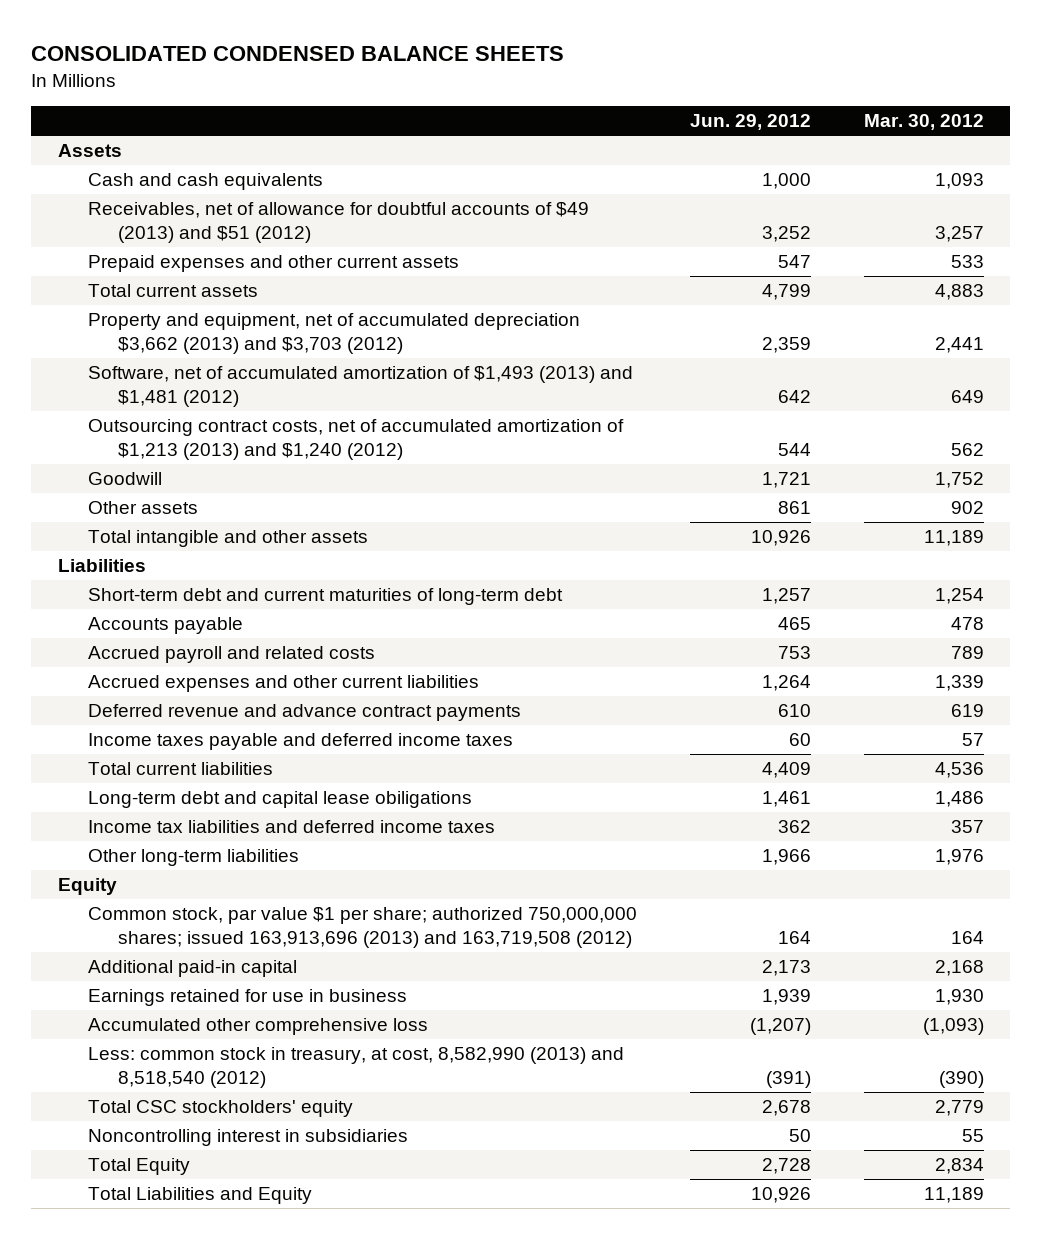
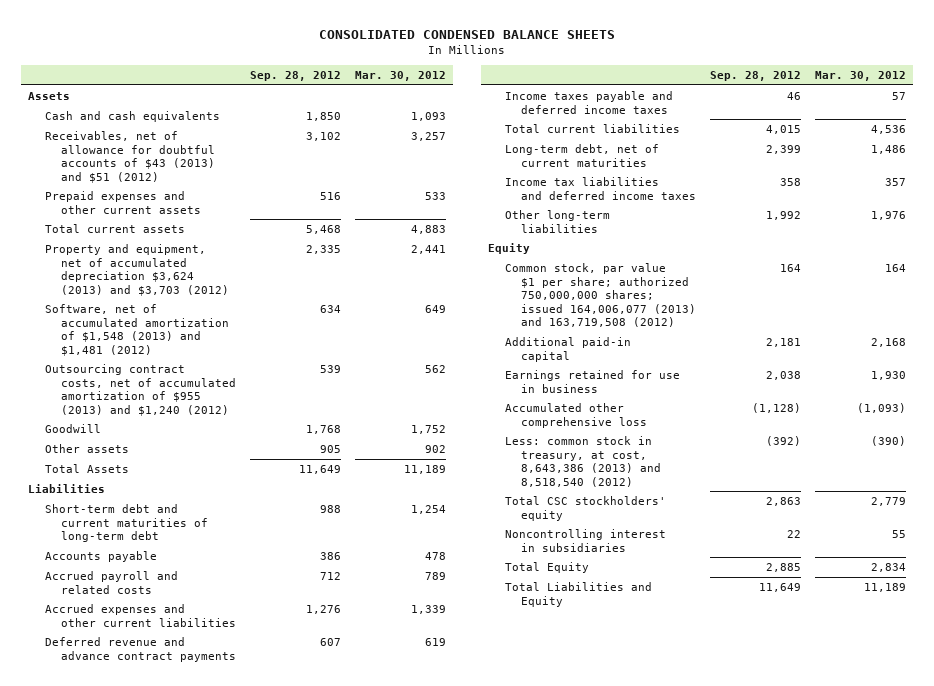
- | Jun. 29, 2012 | Mar. 30, 2012
+ | Sep. 28, 2012 | Mar. 30, 2012
- Receivables, net of allowance for doubtful accounts of $49 (2013) and $51 (2012) | 3,252 | 3,257
+ Receivables, net of allowance for doubtful accounts of $43 (2013) and $51 (2012) | 3,102 | 3,257
- Property and equipment, net of accumulated depreciation $3,662 (2013) and $3,703 (2012) | 2,359 | 2,441
- Software, net of accumulated amortization of $1,493 (2013) and $1,481 (2012) | 642 | 649
- Outsourcing contract costs, net of accumulated amortization of $1,213 (2013) and $1,240 (2012) | 544 | 562
+ Property and equipment, net of accumulated depreciation $3,624 (2013) and $3,703 (2012) | 2,335 | 2,441
+ Software, net of accumulated amortization of $1,548 (2013) and $1,481 (2012) | 634 | 649
+ Outsourcing contract costs, net of accumulated amortization of $955 (2013) and $1,240 (2012) | 539 | 562
- Total intangible and other assets | 10,926 | 11,189
+ Total Assets | 11,649 | 11,189
- Long-term debt and capital lease obiligations | 1,461 | 1,486
+ Long-term debt, net of current maturities | 2,399 | 1,486
- Common stock, par value $1 per share; authorized 750,000,000 shares; issued 163,913,696 (2013) and 163,719,508 (2012) | 164 | 164
+ Common stock, par value $1 per share; authorized 750,000,000 shares; issued 164,006,077 (2013) and 163,719,508 (2012) | 164 | 164
- Less: common stock in treasury, at cost, 8,582,990 (2013) and 8,518,540 (2012) | (391) | (390)
+ Less: common stock in treasury, at cost, 8,643,386 (2013) and 8,518,540 (2012) | (392) | (390)

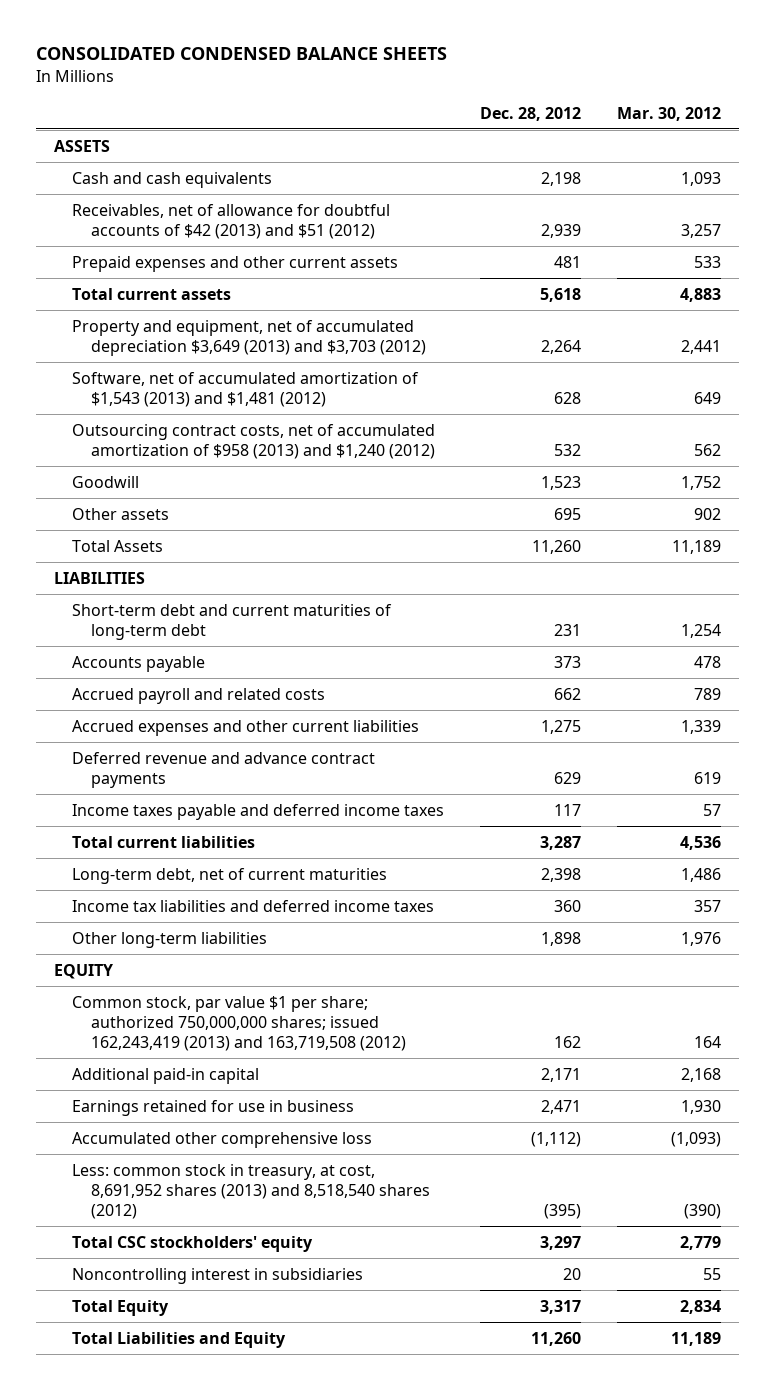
- | Sep. 28, 2012 | Mar. 30, 2012
+ | Dec. 28, 2012 | Mar. 30, 2012
- Assets
+ ASSETS
- Receivables, net of allowance for doubtful accounts of $43 (2013) and $51 (2012) | 3,102 | 3,257
+ Receivables, net of allowance for doubtful accounts of $42 (2013) and $51 (2012) | 2,939 | 3,257
- Property and equipment, net of accumulated depreciation $3,624 (2013) and $3,703 (2012) | 2,335 | 2,441
- Software, net of accumulated amortization of $1,548 (2013) and $1,481 (2012) | 634 | 649
- Outsourcing contract costs, net of accumulated amortization of $955 (2013) and $1,240 (2012) | 539 | 562
+ Property and equipment, net of accumulated depreciation $3,649 (2013) and $3,703 (2012) | 2,264 | 2,441
+ Software, net of accumulated amortization of $1,543 (2013) and $1,481 (2012) | 628 | 649
+ Outsourcing contract costs, net of accumulated amortization of $958 (2013) and $1,240 (2012) | 532 | 562
- Liabilities
+ LIABILITIES
- Equity
- Common stock, par value $1 per share; authorized 750,000,000 shares; issued 164,006,077 (2013) and 163,719,508 (2012) | 164 | 164
+ EQUITY
+ Common stock, par value $1 per share; authorized 750,000,000 shares; issued 162,243,419 (2013) and 163,719,508 (2012) | 162 | 164
- Less: common stock in treasury, at cost, 8,643,386 (2013) and 8,518,540 (2012) | (392) | (390)
+ Less: common stock in treasury, at cost, 8,691,952 shares (2013) and 8,518,540 shares (2012) | (395) | (390)

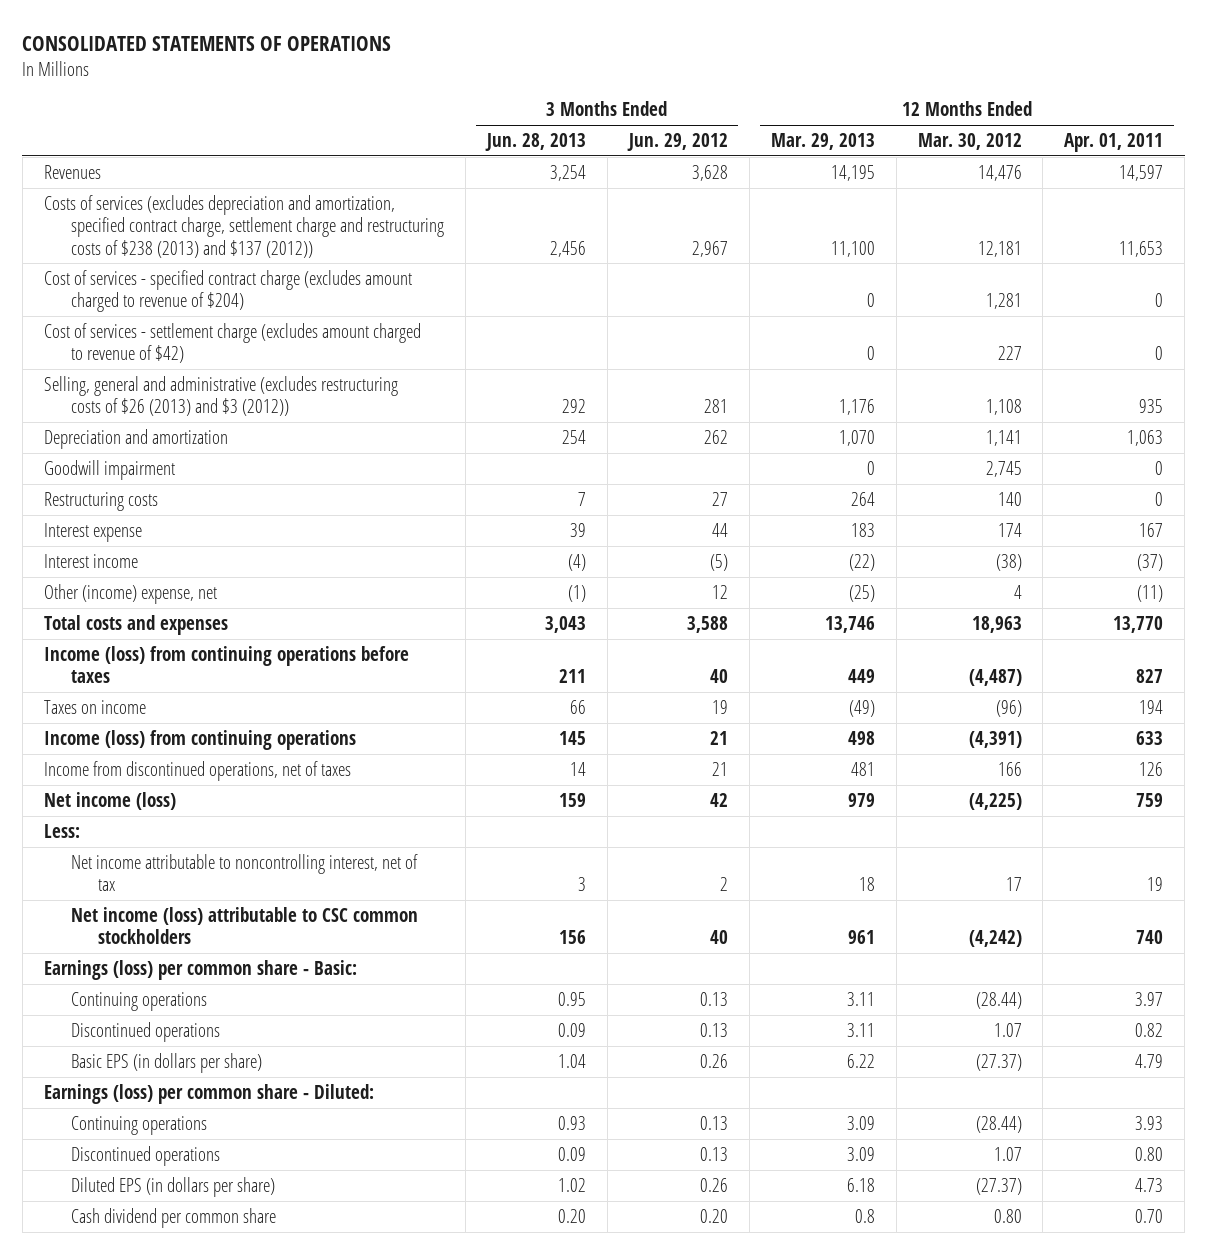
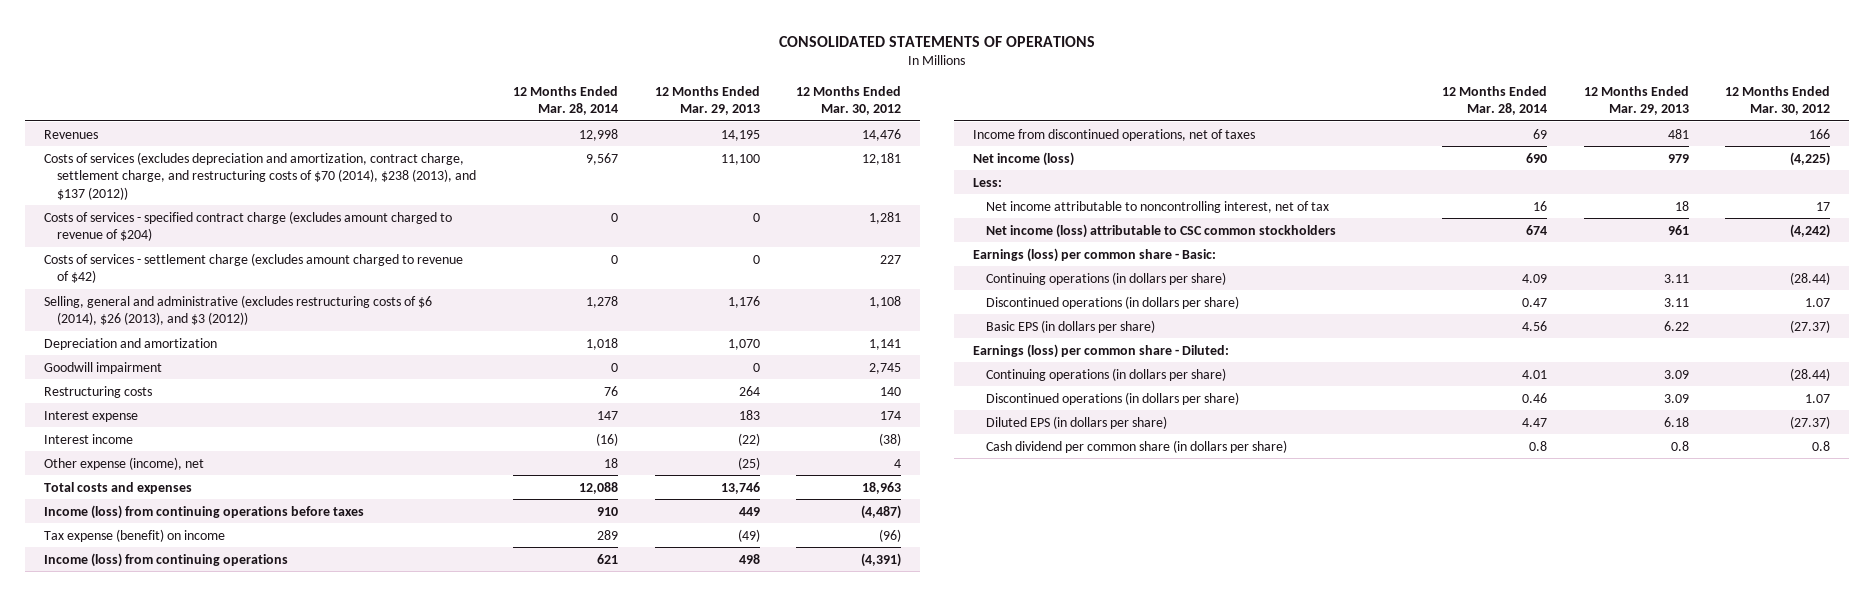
- | 3 Months Ended Jun. 28, 2013 | 3 Months Ended Jun. 29, 2012 | 12 Months Ended Mar. 29, 2013 | 12 Months Ended Mar. 30, 2012 | 12 Months Ended Apr. 01, 2011
+ | 12 Months Ended Mar. 28, 2014 | 12 Months Ended Mar. 29, 2013 | 12 Months Ended Mar. 30, 2012
- Costs of services (excludes depreciation and amortization, specified contract charge, settlement charge and restructuring costs of $238 (2013) and $137 (2012)) | 2,456 | 2,967 | 11,100 | 12,181 | 11,653
- Cost of services - specified contract charge (excludes amount charged to revenue of $204) | | | 0 | 1,281 | 0
- Cost of services - settlement charge (excludes amount charged to revenue of $42) | | | 0 | 227 | 0
- Selling, general and administrative (excludes restructuring costs of $26 (2013) and $3 (2012)) | 292 | 281 | 1,176 | 1,108 | 935
+ Costs of services (excludes depreciation and amortization, contract charge, settlement charge, and restructuring costs of $70 (2014), $238 (2013), and $137 (2012)) | 9,567 | 11,100 | 12,181
+ Costs of services - specified contract charge (excludes amount charged to revenue of $204) | 0 | 0 | 1,281
+ Costs of services - settlement charge (excludes amount charged to revenue of $42) | 0 | 0 | 227
+ Selling, general and administrative (excludes restructuring costs of $6 (2014), $26 (2013), and $3 (2012)) | 1,278 | 1,176 | 1,108
- Other (income) expense, net | (1) | 12 | (25) | 4 | (11)
+ Other expense (income), net | 18 | (25) | 4
- Taxes on income | 66 | 19 | (49) | (96) | 194
+ Tax expense (benefit) on income | 289 | (49) | (96)
- Continuing operations | 0.95 | 0.13 | 3.11 | (28.44) | 3.97
- Discontinued operations | 0.09 | 0.13 | 3.11 | 1.07 | 0.82
+ Continuing operations (in dollars per share) | 4.09 | 3.11 | (28.44)
+ Discontinued operations (in dollars per share) | 0.47 | 3.11 | 1.07
- Continuing operations | 0.93 | 0.13 | 3.09 | (28.44) | 3.93
- Discontinued operations | 0.09 | 0.13 | 3.09 | 1.07 | 0.80
+ Continuing operations (in dollars per share) | 4.01 | 3.09 | (28.44)
+ Discontinued operations (in dollars per share) | 0.46 | 3.09 | 1.07
- Cash dividend per common share | 0.20 | 0.20 | 0.8 | 0.80 | 0.70
+ Cash dividend per common share (in dollars per share) | 0.8 | 0.8 | 0.8

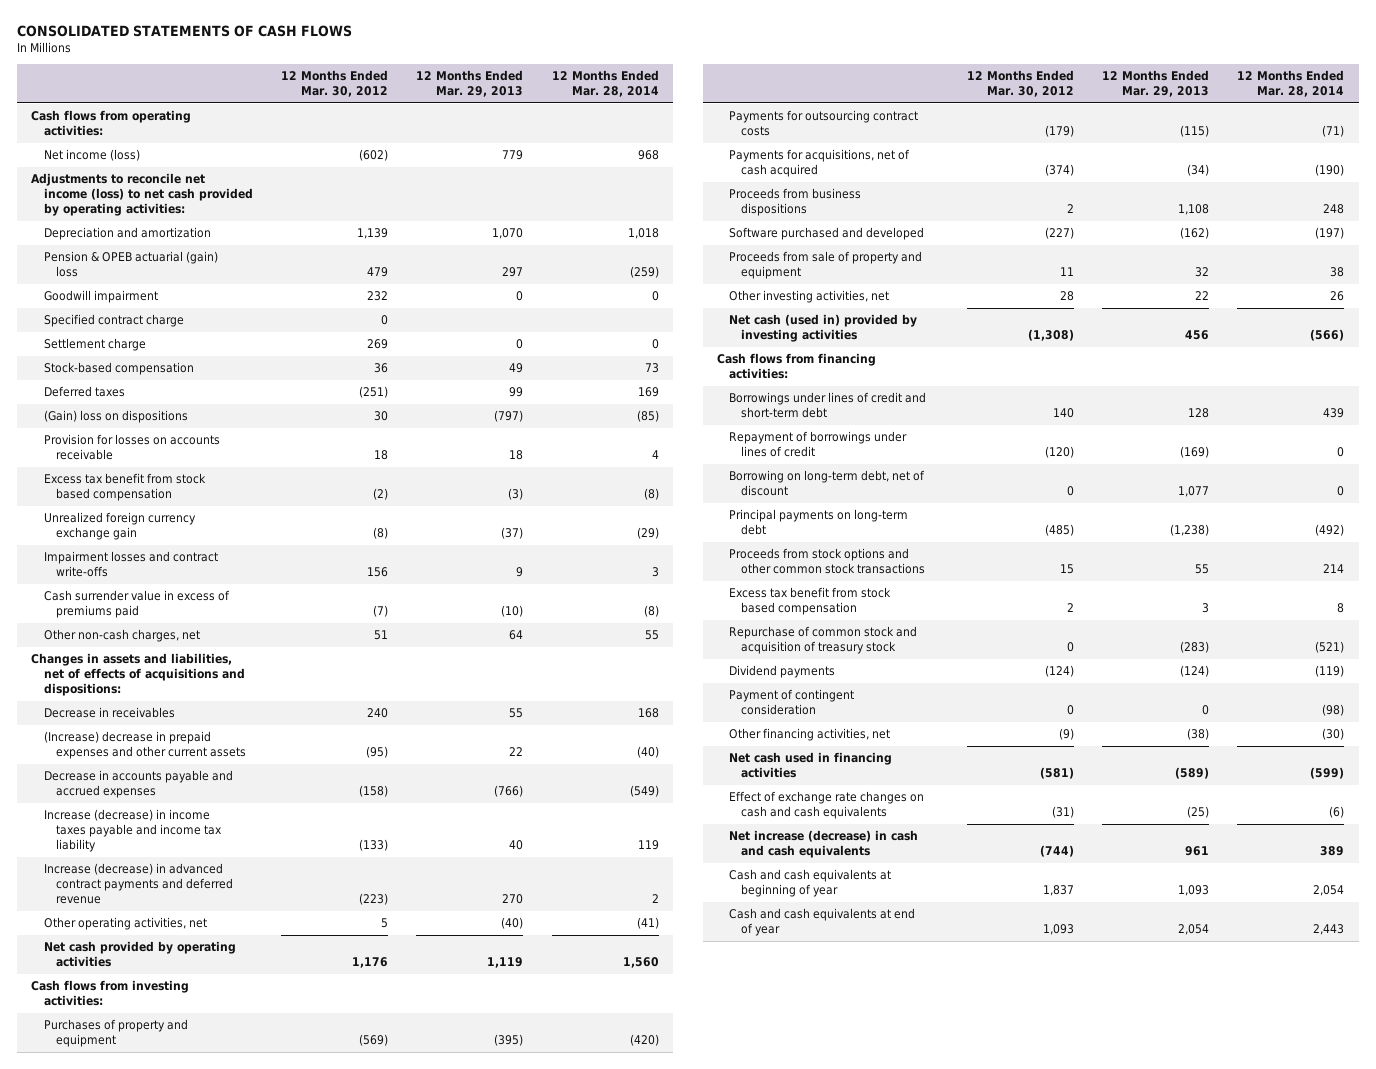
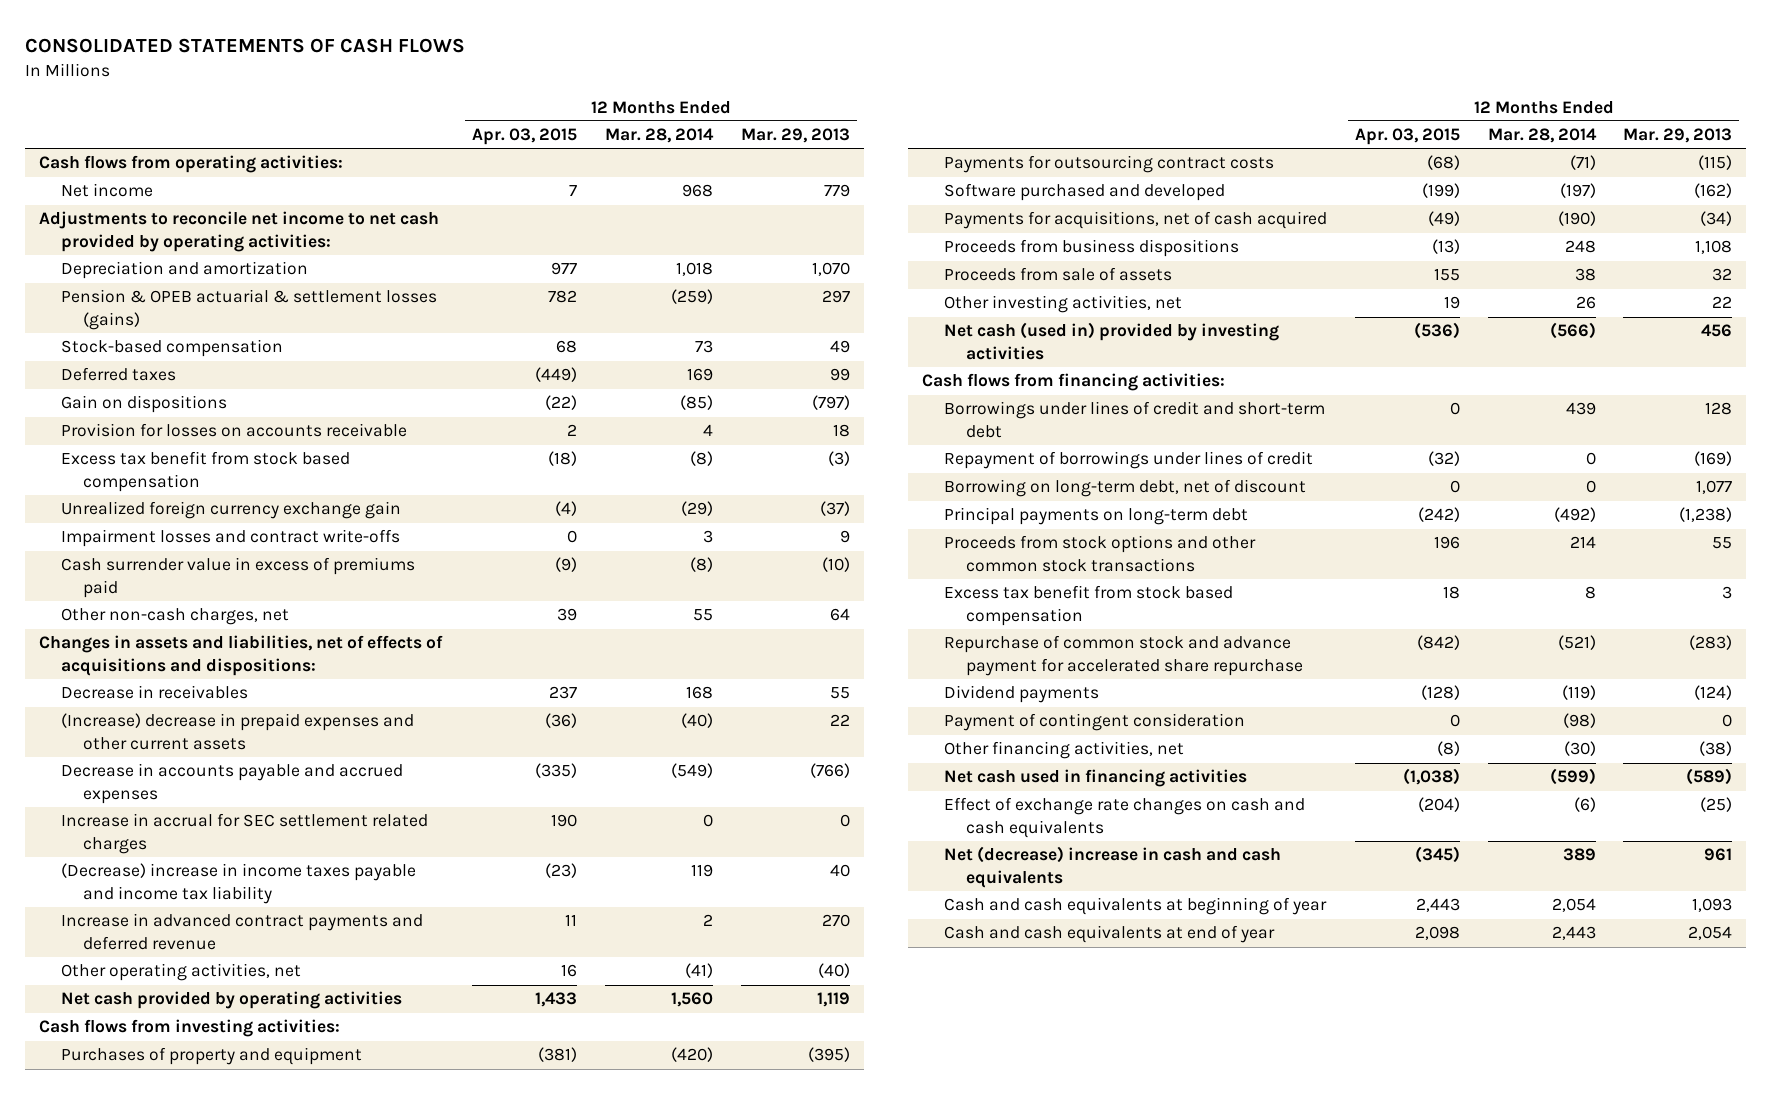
- | 12 Months Ended Mar. 30, 2012 | 12 Months Ended Mar. 29, 2013 | 12 Months Ended Mar. 28, 2014
+ | 12 Months Ended Apr. 03, 2015 | 12 Months Ended Mar. 28, 2014 | 12 Months Ended Mar. 29, 2013
- Net income (loss) | (602) | 779 | 968
- Adjustments to reconcile net income (loss) to net cash provided by operating activities:
+ Net income | 7 | 968 | 779
+ Adjustments to reconcile net income to net cash provided by operating activities:
- Pension & OPEB actuarial (gain) loss | 479 | 297 | (259)
- Goodwill impairment | 232 | 0 | 0
- Specified contract charge | 0 | |
- Settlement charge | 269 | 0 | 0
+ Pension & OPEB actuarial & settlement losses (gains) | 782 | (259) | 297
- (Gain) loss on dispositions | 30 | (797) | (85)
+ Gain on dispositions | (22) | (85) | (797)
- Increase (decrease) in income taxes payable and income tax liability | (133) | 40 | 119
- Increase (decrease) in advanced contract payments and deferred revenue | (223) | 270 | 2
+ Increase in accrual for SEC settlement related charges | 190 | 0 | 0
+ (Decrease) increase in income taxes payable and income tax liability | (23) | 119 | 40
+ Increase in advanced contract payments and deferred revenue | 11 | 2 | 270
moved up: Software purchased and developed | (199) | (197) | (162)
- Proceeds from sale of property and equipment | 11 | 32 | 38
+ Proceeds from sale of assets | 155 | 38 | 32
- Repurchase of common stock and acquisition of treasury stock | 0 | (283) | (521)
+ Repurchase of common stock and advance payment for accelerated share repurchase | (842) | (521) | (283)
- Net increase (decrease) in cash and cash equivalents | (744) | 961 | 389
+ Net (decrease) increase in cash and cash equivalents | (345) | 389 | 961

